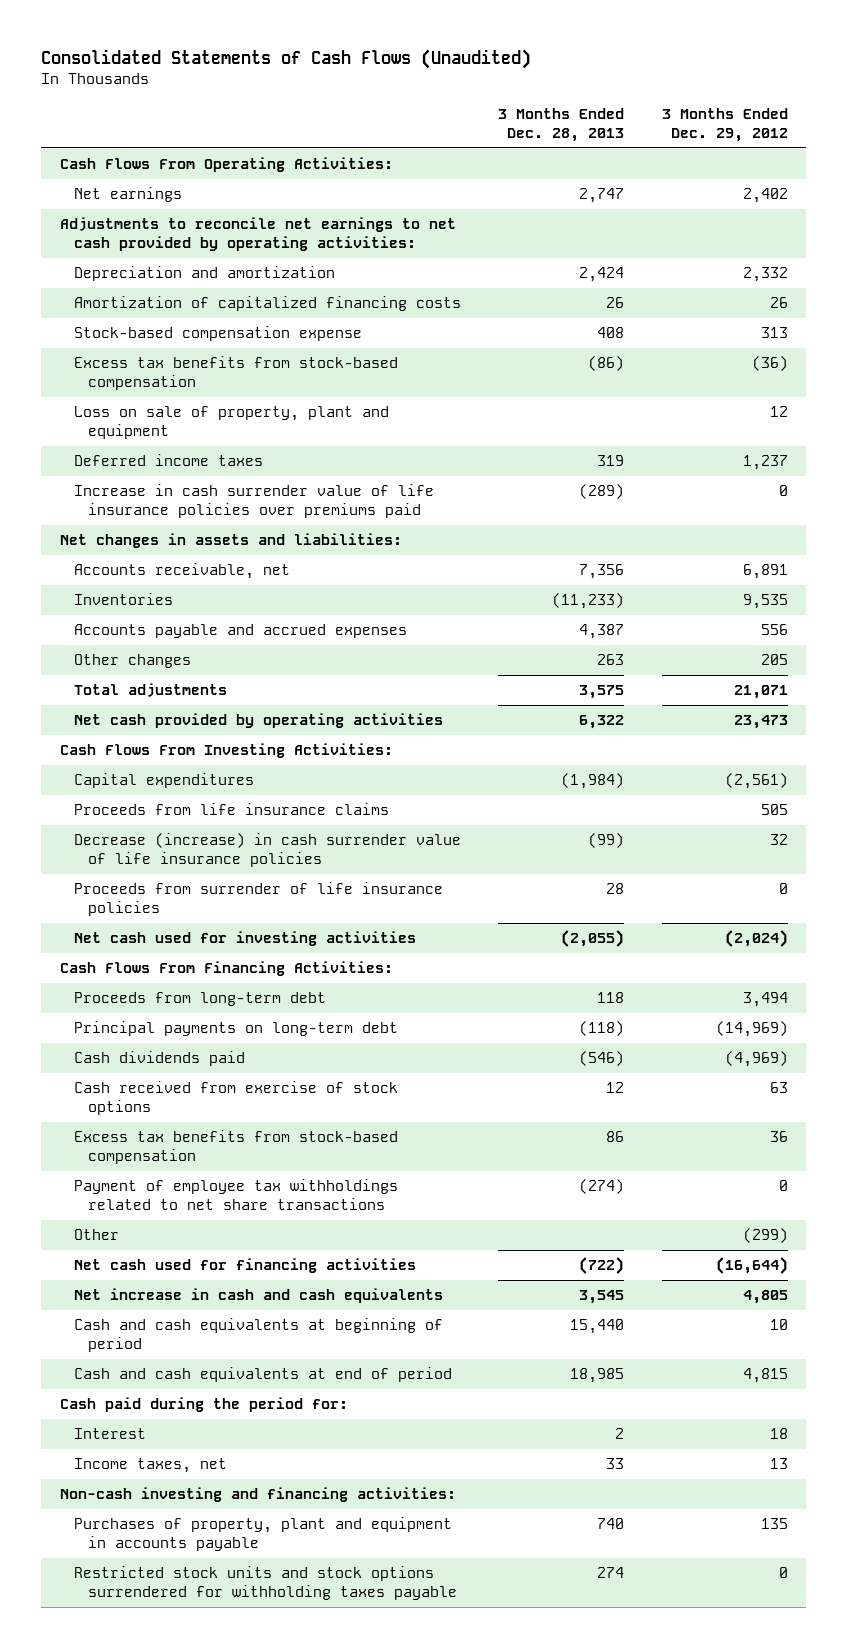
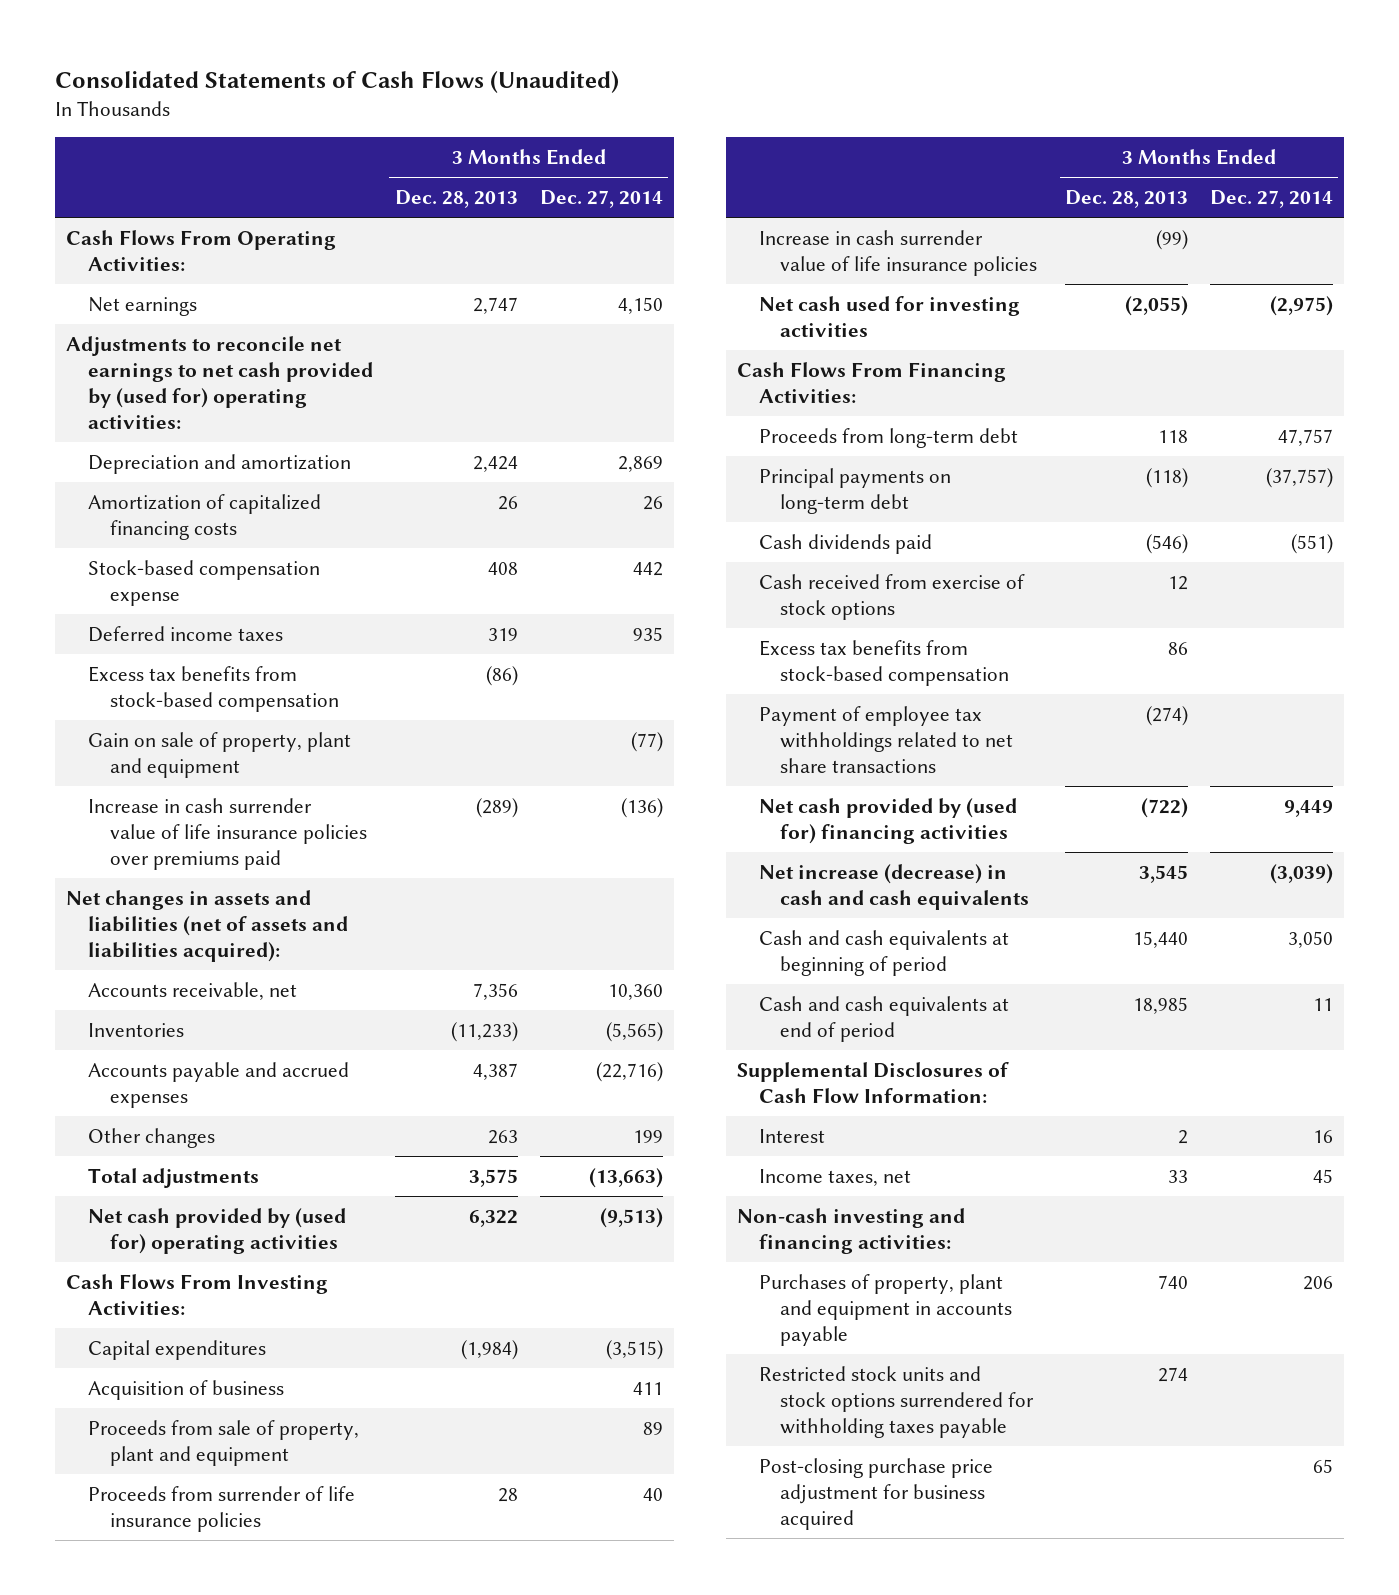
- | 3 Months Ended Dec. 28, 2013 | 3 Months Ended Dec. 29, 2012
+ | 3 Months Ended Dec. 28, 2013 | 3 Months Ended Dec. 27, 2014
- Adjustments to reconcile net earnings to net cash provided by operating activities:
+ Adjustments to reconcile net earnings to net cash provided by (used for) operating activities:
- Loss on sale of property, plant and equipment | | 12
moved down: Excess tax benefits from stock-based compensation | (86) |
+ Gain on sale of property, plant and equipment | | (77)
- Net changes in assets and liabilities:
+ Net changes in assets and liabilities (net of assets and liabilities acquired):
- Net cash provided by operating activities | 6,322 | 23,473
+ Net cash provided by (used for) operating activities | 6,322 | (9,513)
- Proceeds from life insurance claims | | 505
- Decrease (increase) in cash surrender value of life insurance policies | (99) | 32
+ Acquisition of business | | 411
+ Proceeds from sale of property, plant and equipment | | 89
+ Increase in cash surrender value of life insurance policies | (99) |
- Other | | (299)
- Net cash used for financing activities | (722) | (16,644)
- Net increase in cash and cash equivalents | 3,545 | 4,805
+ Net cash provided by (used for) financing activities | (722) | 9,449
+ Net increase (decrease) in cash and cash equivalents | 3,545 | (3,039)
- Cash paid during the period for:
+ Supplemental Disclosures of Cash Flow Information:
+ Post-closing purchase price adjustment for business acquired | | 65

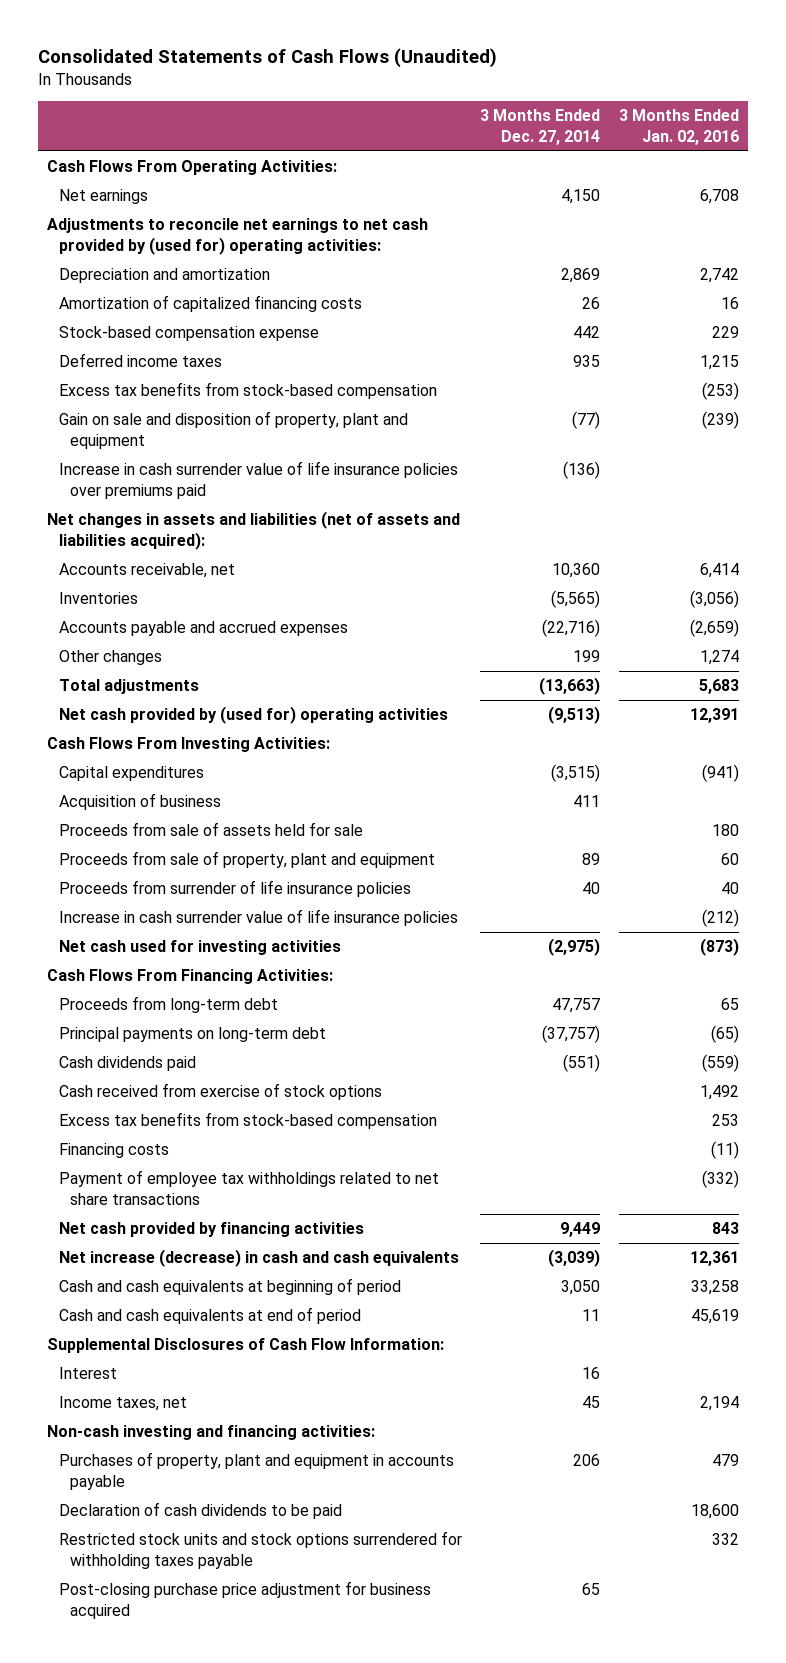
- | 3 Months Ended Dec. 28, 2013 | 3 Months Ended Dec. 27, 2014
+ | 3 Months Ended Dec. 27, 2014 | 3 Months Ended Jan. 02, 2016
- Gain on sale of property, plant and equipment | | (77)
+ Gain on sale and disposition of property, plant and equipment | (77) | (239)
+ Proceeds from sale of assets held for sale | | 180
+ Financing costs | | (11)
- Net cash provided by (used for) financing activities | (722) | 9,449
+ Net cash provided by financing activities | 9,449 | 843
+ Declaration of cash dividends to be paid | | 18,600

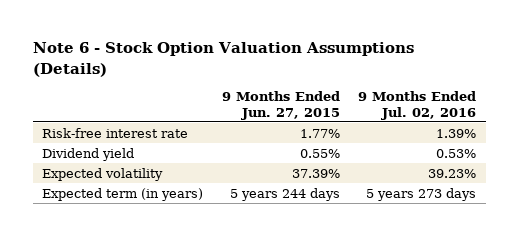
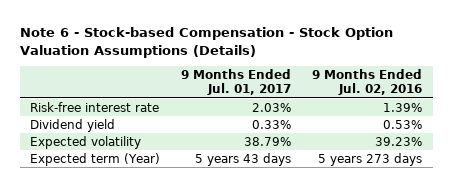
- Note 6 - Stock Option Valuation Assumptions (Details)
+ Note 6 - Stock-based Compensation - Stock Option Valuation Assumptions (Details)
- | 9 Months Ended Jun. 27, 2015 | 9 Months Ended Jul. 02, 2016
+ | 9 Months Ended Jul. 01, 2017 | 9 Months Ended Jul. 02, 2016
- Expected term (in years) | 5 years 244 days | 5 years 273 days
+ Expected term (Year) | 5 years 43 days | 5 years 273 days

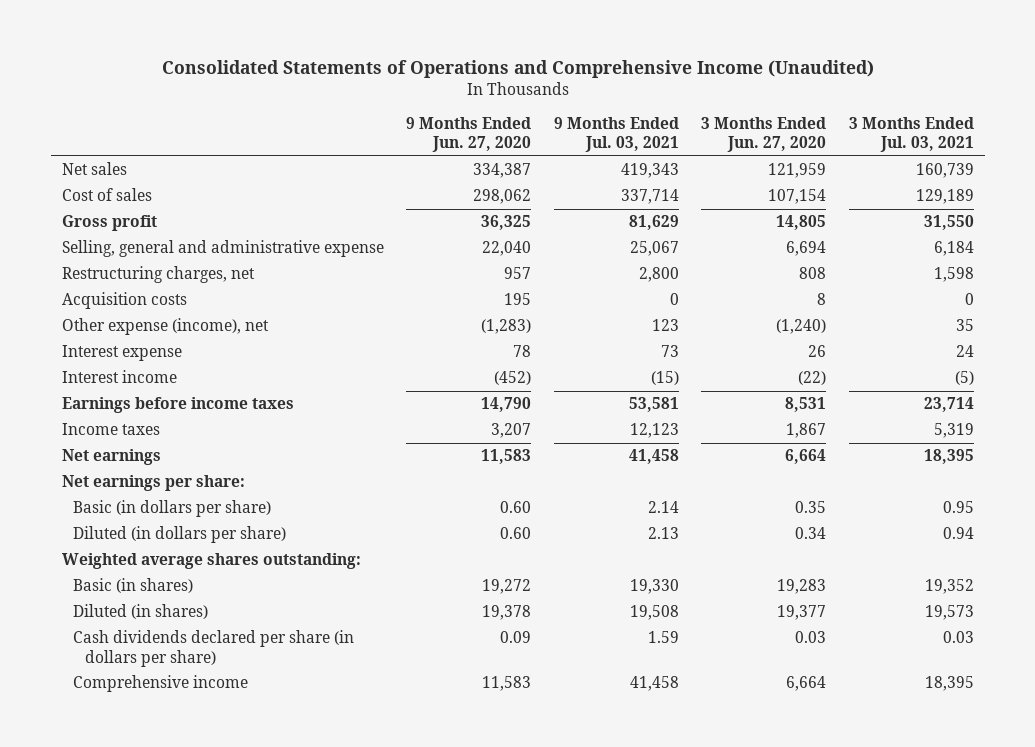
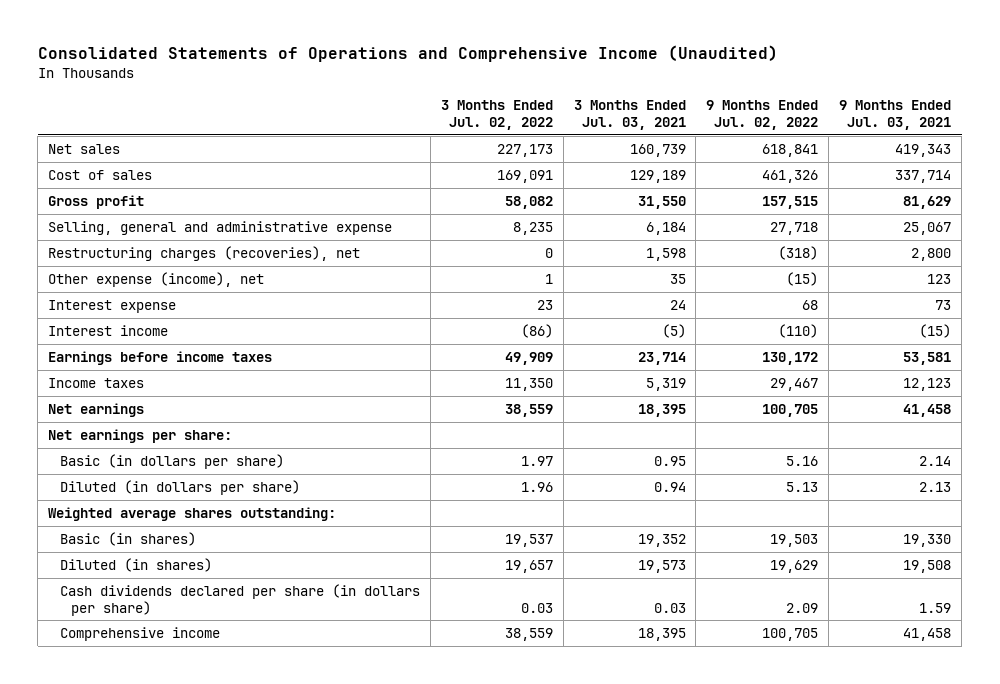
- | 9 Months Ended Jun. 27, 2020 | 9 Months Ended Jul. 03, 2021 | 3 Months Ended Jun. 27, 2020 | 3 Months Ended Jul. 03, 2021
+ | 3 Months Ended Jul. 02, 2022 | 3 Months Ended Jul. 03, 2021 | 9 Months Ended Jul. 02, 2022 | 9 Months Ended Jul. 03, 2021
- Restructuring charges, net | 957 | 2,800 | 808 | 1,598
- Acquisition costs | 195 | 0 | 8 | 0
+ Restructuring charges (recoveries), net | 0 | 1,598 | (318) | 2,800

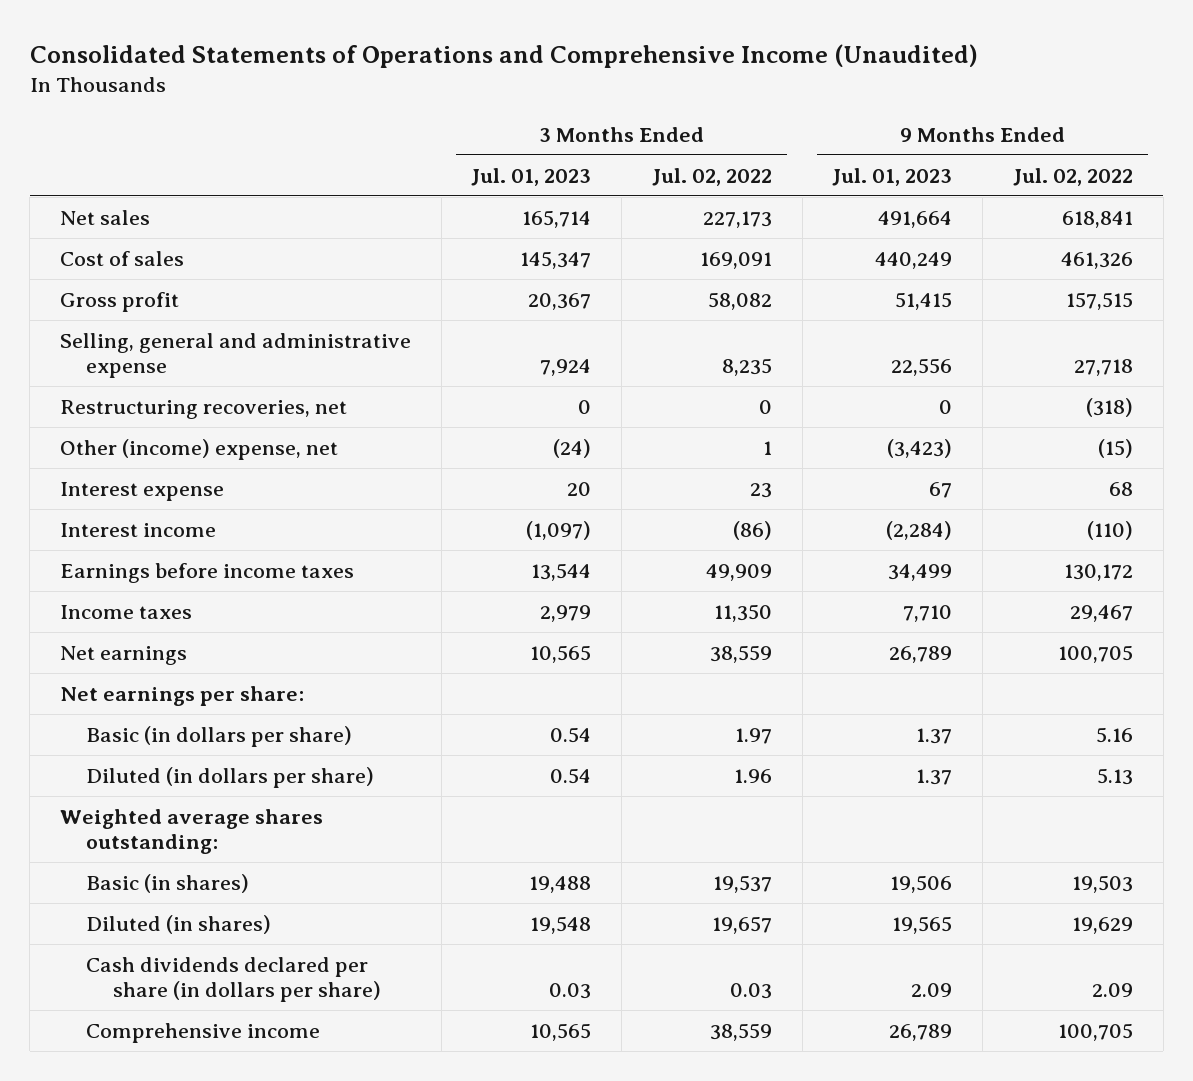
- | 3 Months Ended Jul. 02, 2022 | 3 Months Ended Jul. 03, 2021 | 9 Months Ended Jul. 02, 2022 | 9 Months Ended Jul. 03, 2021
+ | 3 Months Ended Jul. 01, 2023 | 3 Months Ended Jul. 02, 2022 | 9 Months Ended Jul. 01, 2023 | 9 Months Ended Jul. 02, 2022
- Restructuring charges (recoveries), net | 0 | 1,598 | (318) | 2,800
- Other expense (income), net | 1 | 35 | (15) | 123
+ Restructuring recoveries, net | 0 | 0 | 0 | (318)
+ Other (income) expense, net | (24) | 1 | (3,423) | (15)

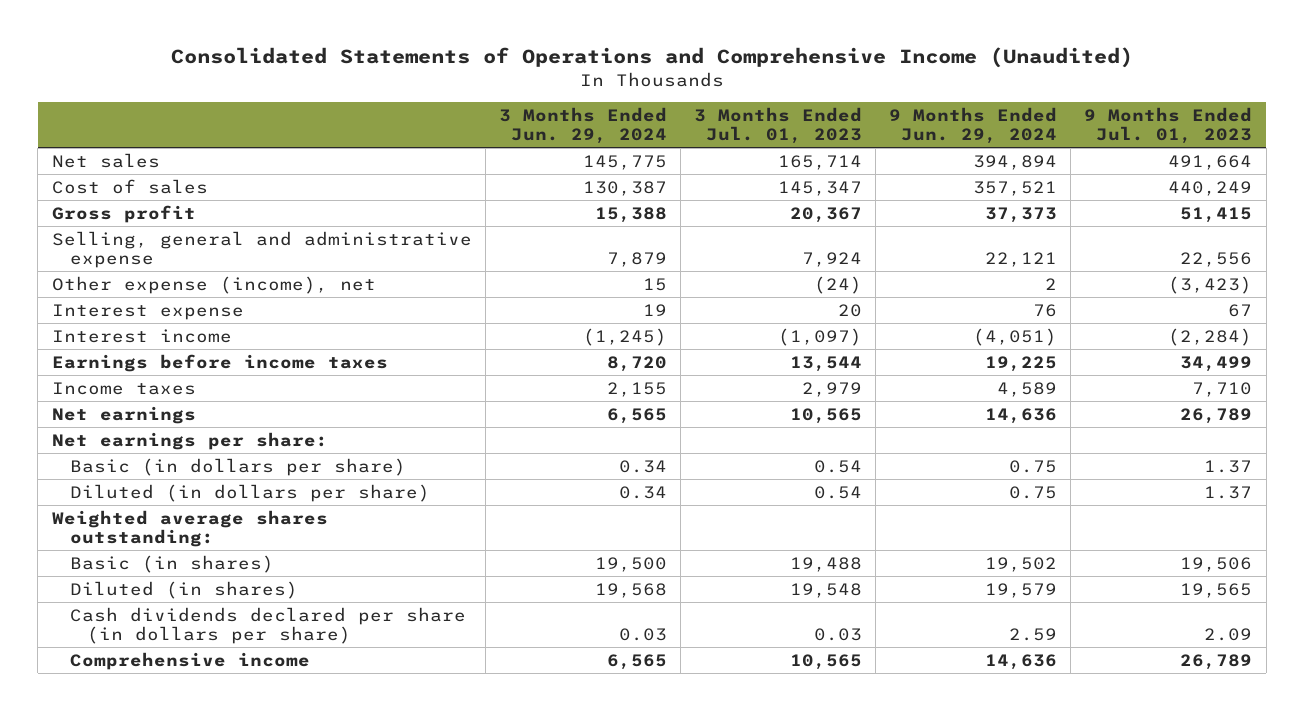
- | 3 Months Ended Jul. 01, 2023 | 3 Months Ended Jul. 02, 2022 | 9 Months Ended Jul. 01, 2023 | 9 Months Ended Jul. 02, 2022
+ | 3 Months Ended Jun. 29, 2024 | 3 Months Ended Jul. 01, 2023 | 9 Months Ended Jun. 29, 2024 | 9 Months Ended Jul. 01, 2023
- Restructuring recoveries, net | 0 | 0 | 0 | (318)
- Other (income) expense, net | (24) | 1 | (3,423) | (15)
+ Other expense (income), net | 15 | (24) | 2 | (3,423)

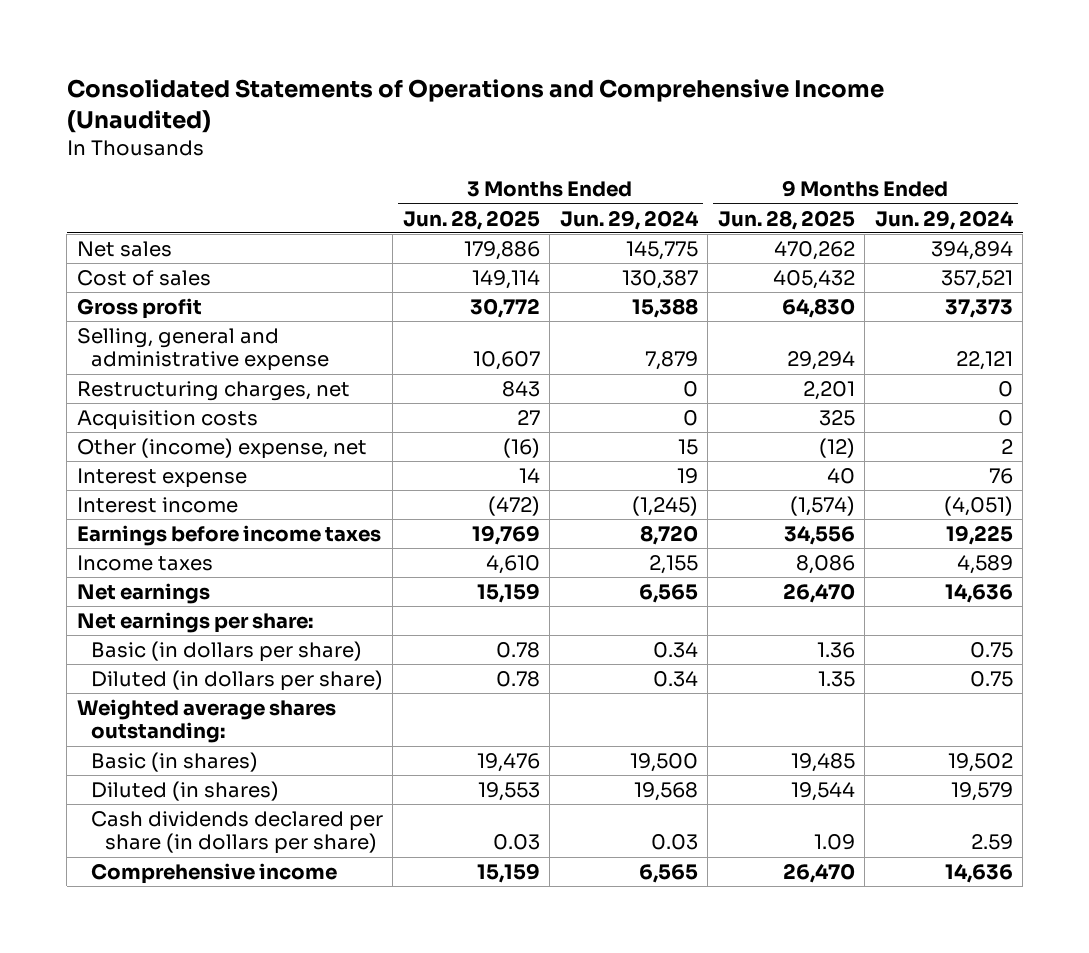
- | 3 Months Ended Jun. 29, 2024 | 3 Months Ended Jul. 01, 2023 | 9 Months Ended Jun. 29, 2024 | 9 Months Ended Jul. 01, 2023
+ | 3 Months Ended Jun. 28, 2025 | 3 Months Ended Jun. 29, 2024 | 9 Months Ended Jun. 28, 2025 | 9 Months Ended Jun. 29, 2024
- Other expense (income), net | 15 | (24) | 2 | (3,423)
+ Restructuring charges, net | 843 | 0 | 2,201 | 0
+ Acquisition costs | 27 | 0 | 325 | 0
+ Other (income) expense, net | (16) | 15 | (12) | 2

